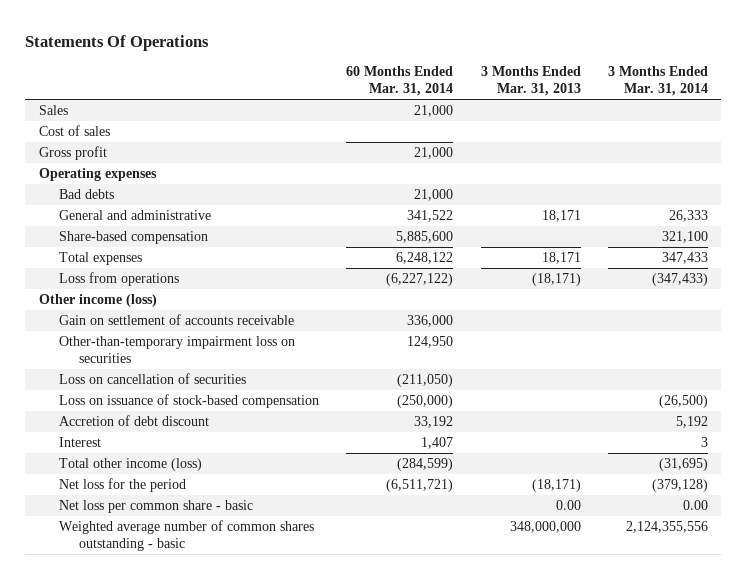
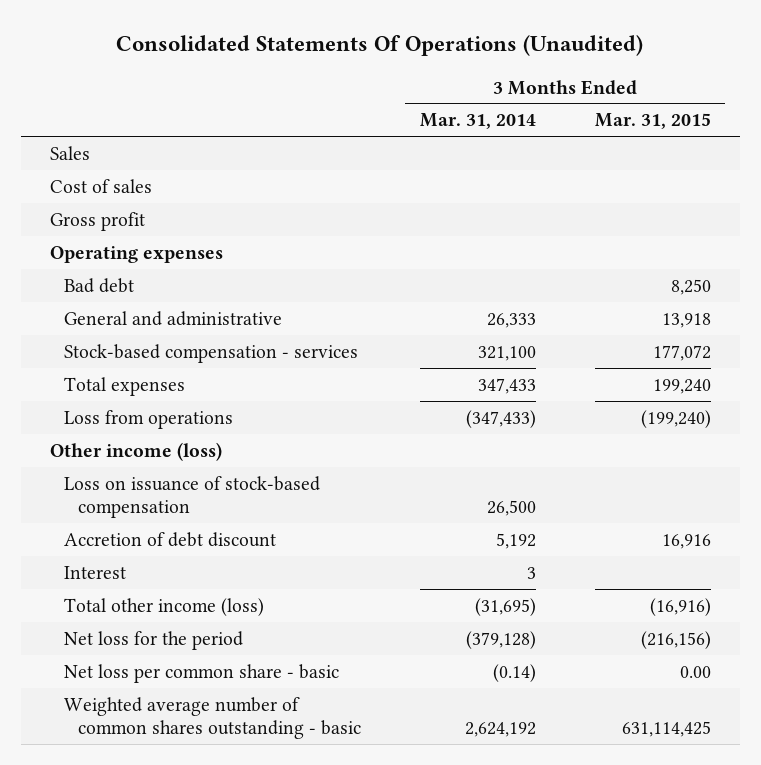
- Statements Of Operations
+ Consolidated Statements Of Operations (Unaudited)
- | 60 Months Ended Mar. 31, 2014 | 3 Months Ended Mar. 31, 2013 | 3 Months Ended Mar. 31, 2014
+ | 3 Months Ended Mar. 31, 2014 | 3 Months Ended Mar. 31, 2015
- Bad debts | 21,000 | |
+ Bad debt | | 8,250
- Share-based compensation | 5,885,600 | | 321,100
+ Stock-based compensation - services | 321,100 | 177,072
- Gain on settlement of accounts receivable | 336,000 | |
- Other-than-temporary impairment loss on securities | 124,950 | |
- Loss on cancellation of securities | (211,050) | |
- Loss on issuance of stock-based compensation | (250,000) | | (26,500)
+ Loss on issuance of stock-based compensation | 26,500 |
- Net loss per common share - basic | | 0.00 | 0.00
- Weighted average number of common shares outstanding - basic | | 348,000,000 | 2,124,355,556
+ Net loss per common share - basic | (0.14) | 0.00
+ Weighted average number of common shares outstanding - basic | 2,624,192 | 631,114,425

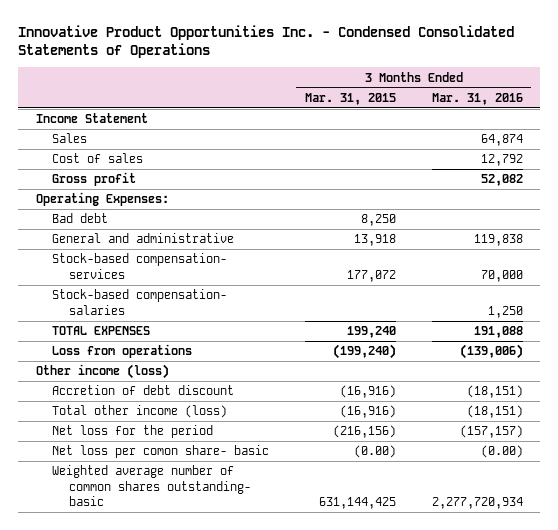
- Consolidated Statements Of Operations (Unaudited)
+ Innovative Product Opportunities Inc. - Condensed Consolidated Statements of Operations
- | 3 Months Ended Mar. 31, 2014 | 3 Months Ended Mar. 31, 2015
+ | 3 Months Ended Mar. 31, 2015 | 3 Months Ended Mar. 31, 2016
+ Income Statement
- Operating expenses
+ Operating Expenses:
- Stock-based compensation - services | 321,100 | 177,072
- Total expenses | 347,433 | 199,240
+ Stock-based compensation- services | 177,072 | 70,000
+ Stock-based compensation- salaries | | 1,250
+ TOTAL EXPENSES | 199,240 | 191,088
- Loss on issuance of stock-based compensation | 26,500 |
- Accretion of debt discount | 5,192 | 16,916
- Interest | 3 |
+ Accretion of debt discount | (16,916) | (18,151)
- Net loss per common share - basic | (0.14) | 0.00
- Weighted average number of common shares outstanding - basic | 2,624,192 | 631,114,425
+ Net loss per comon share- basic | (0.00) | (0.00)
+ Weighted average number of common shares outstanding- basic | 631,144,425 | 2,277,720,934

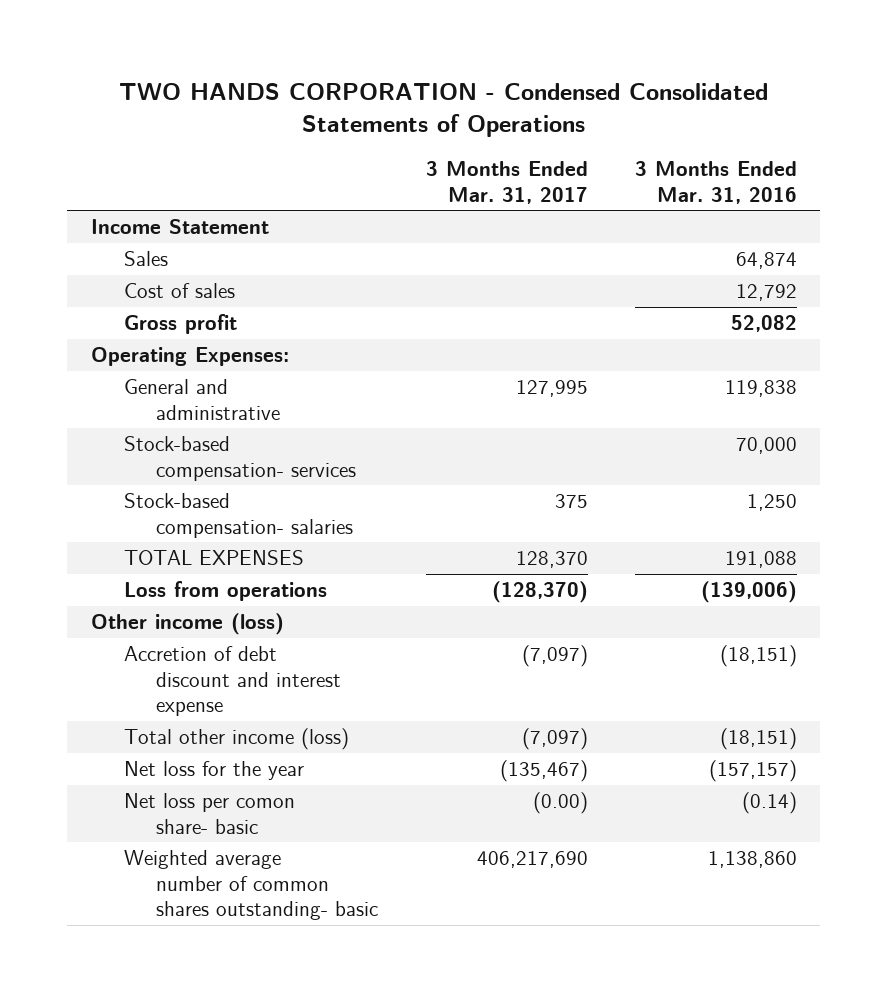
- Innovative Product Opportunities Inc. - Condensed Consolidated Statements of Operations
+ TWO HANDS CORPORATION - Condensed Consolidated Statements of Operations
- | 3 Months Ended Mar. 31, 2015 | 3 Months Ended Mar. 31, 2016
+ | 3 Months Ended Mar. 31, 2017 | 3 Months Ended Mar. 31, 2016
- Bad debt | 8,250 |
- Accretion of debt discount | (16,916) | (18,151)
+ Accretion of debt discount and interest expense | (7,097) | (18,151)
- Net loss for the period | (216,156) | (157,157)
- Net loss per comon share- basic | (0.00) | (0.00)
- Weighted average number of common shares outstanding- basic | 631,144,425 | 2,277,720,934
+ Net loss for the year | (135,467) | (157,157)
+ Net loss per comon share- basic | (0.00) | (0.14)
+ Weighted average number of common shares outstanding- basic | 406,217,690 | 1,138,860

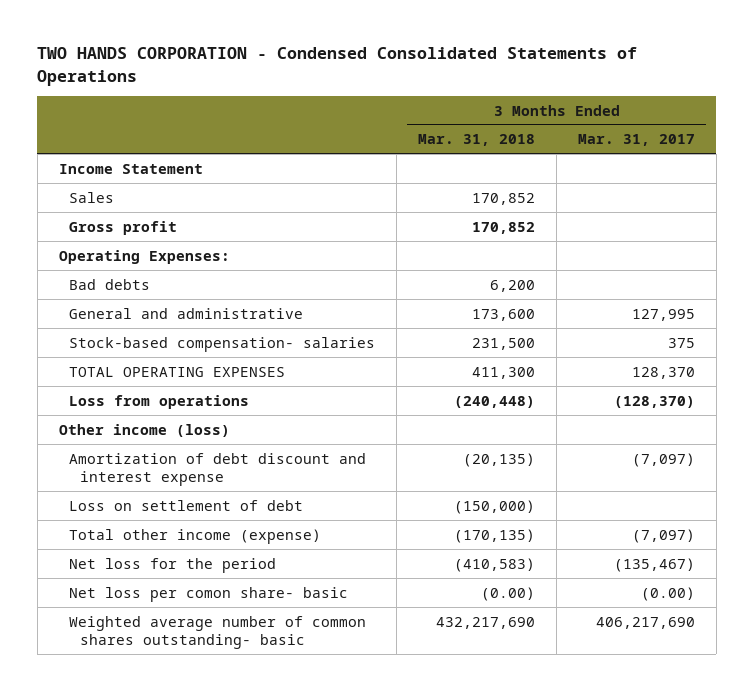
- | 3 Months Ended Mar. 31, 2017 | 3 Months Ended Mar. 31, 2016
+ | 3 Months Ended Mar. 31, 2018 | 3 Months Ended Mar. 31, 2017
- Cost of sales | | 12,792
+ Bad debts | 6,200 |
- Stock-based compensation- services | | 70,000
- TOTAL EXPENSES | 128,370 | 191,088
+ TOTAL OPERATING EXPENSES | 411,300 | 128,370
- Accretion of debt discount and interest expense | (7,097) | (18,151)
- Total other income (loss) | (7,097) | (18,151)
- Net loss for the year | (135,467) | (157,157)
+ Amortization of debt discount and interest expense | (20,135) | (7,097)
+ Loss on settlement of debt | (150,000) |
+ Total other income (expense) | (170,135) | (7,097)
+ Net loss for the period | (410,583) | (135,467)

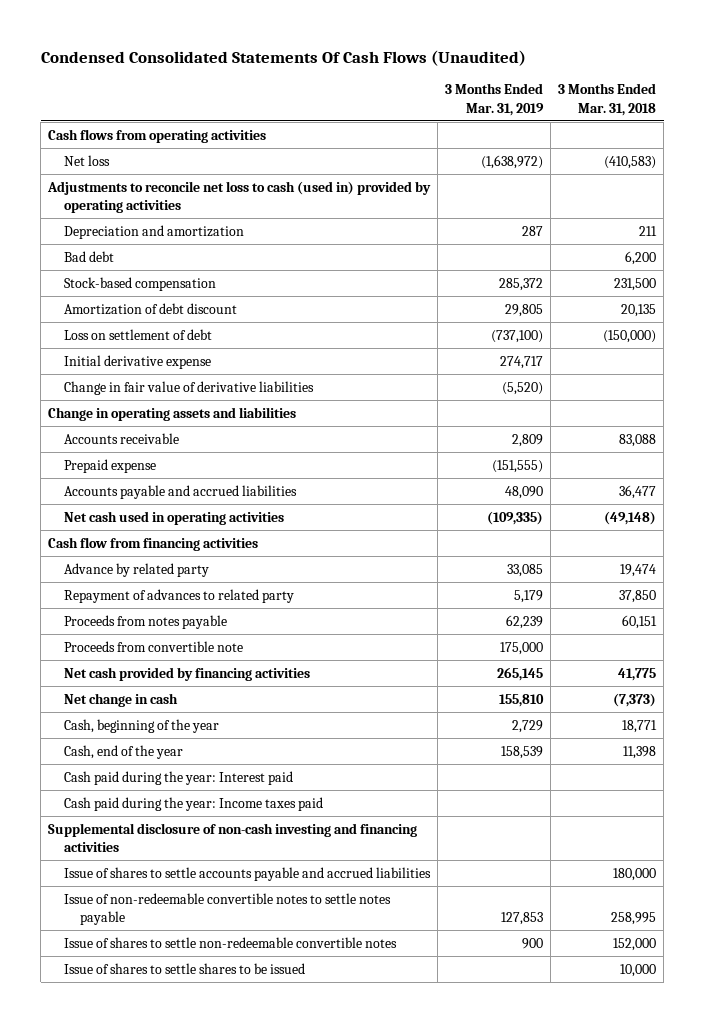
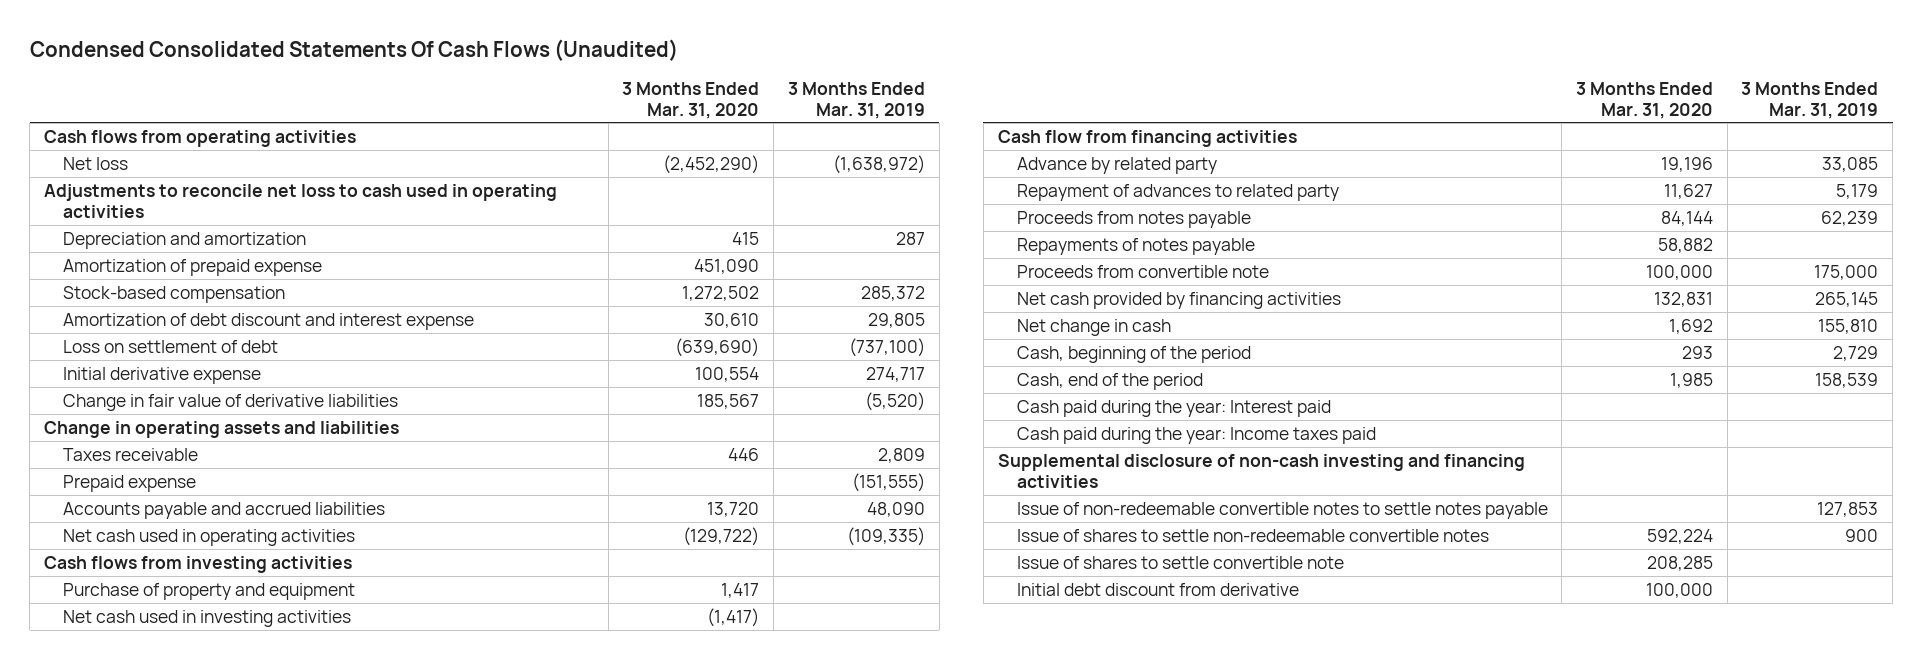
- | 3 Months Ended Mar. 31, 2019 | 3 Months Ended Mar. 31, 2018
+ | 3 Months Ended Mar. 31, 2020 | 3 Months Ended Mar. 31, 2019
- Adjustments to reconcile net loss to cash (used in) provided by operating activities
+ Adjustments to reconcile net loss to cash used in operating activities
- Bad debt | | 6,200
+ Amortization of prepaid expense | 451,090 |
- Amortization of debt discount | 29,805 | 20,135
+ Amortization of debt discount and interest expense | 30,610 | 29,805
- Accounts receivable | 2,809 | 83,088
+ Taxes receivable | 446 | 2,809
+ Cash flows from investing activities
+ Purchase of property and equipment | 1,417 |
+ Net cash used in investing activities | (1,417) |
+ Repayments of notes payable | 58,882 |
- Cash, beginning of the year | 2,729 | 18,771
- Cash, end of the year | 158,539 | 11,398
+ Cash, beginning of the period | 293 | 2,729
+ Cash, end of the period | 1,985 | 158,539
- Issue of shares to settle accounts payable and accrued liabilities | | 180,000
- Issue of shares to settle shares to be issued | | 10,000
+ Issue of shares to settle convertible note | 208,285 |
+ Initial debt discount from derivative | 100,000 |

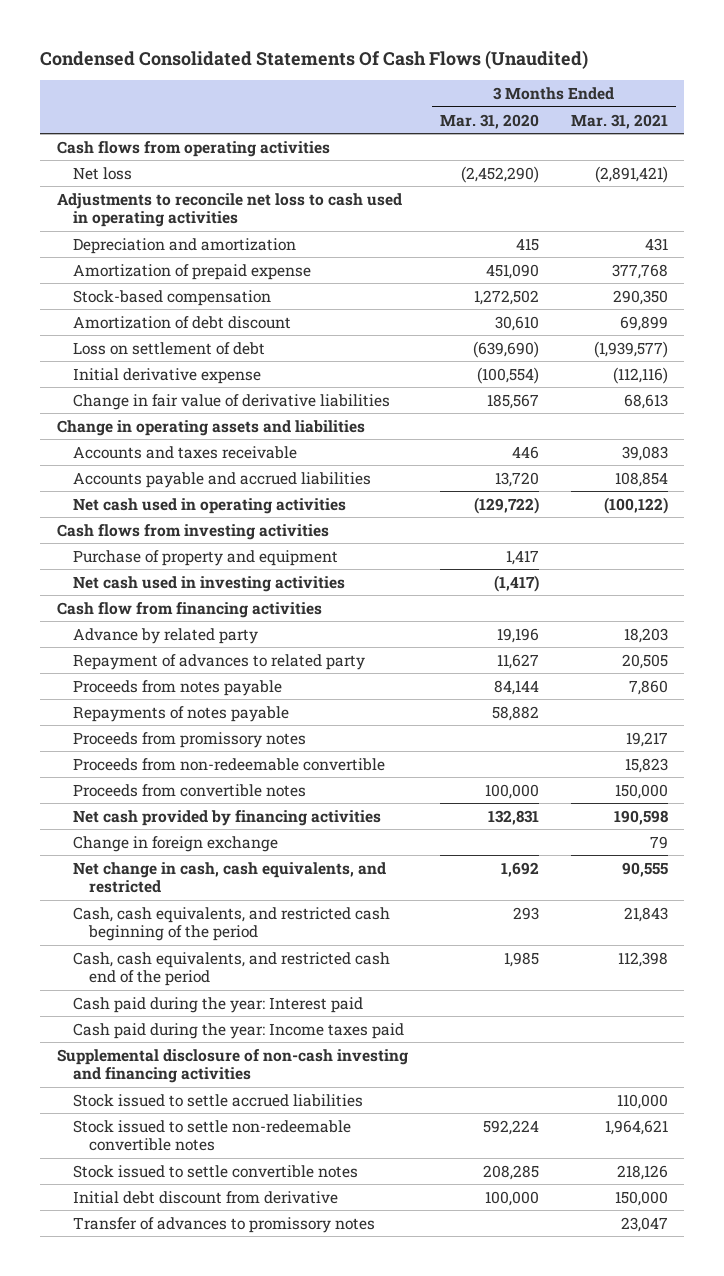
- | 3 Months Ended Mar. 31, 2020 | 3 Months Ended Mar. 31, 2019
+ | 3 Months Ended Mar. 31, 2020 | 3 Months Ended Mar. 31, 2021
- Amortization of debt discount and interest expense | 30,610 | 29,805
+ Amortization of debt discount | 30,610 | 69,899
- Initial derivative expense | 100,554 | 274,717
+ Initial derivative expense | (100,554) | (112,116)
- Taxes receivable | 446 | 2,809
- Prepaid expense | | (151,555)
+ Accounts and taxes receivable | 446 | 39,083
- Proceeds from convertible note | 100,000 | 175,000
+ Proceeds from promissory notes | | 19,217
+ Proceeds from non-redeemable convertible | | 15,823
+ Proceeds from convertible notes | 100,000 | 150,000
- Net change in cash | 1,692 | 155,810
- Cash, beginning of the period | 293 | 2,729
- Cash, end of the period | 1,985 | 158,539
+ Change in foreign exchange | | 79
+ Net change in cash, cash equivalents, and restricted | 1,692 | 90,555
+ Cash, cash equivalents, and restricted cash beginning of the period | 293 | 21,843
+ Cash, cash equivalents, and restricted cash end of the period | 1,985 | 112,398
- Issue of non-redeemable convertible notes to settle notes payable | | 127,853
- Issue of shares to settle non-redeemable convertible notes | 592,224 | 900
- Issue of shares to settle convertible note | 208,285 |
+ Stock issued to settle accrued liabilities | | 110,000
+ Stock issued to settle non-redeemable convertible notes | 592,224 | 1,964,621
+ Stock issued to settle convertible notes | 208,285 | 218,126
+ Transfer of advances to promissory notes | | 23,047

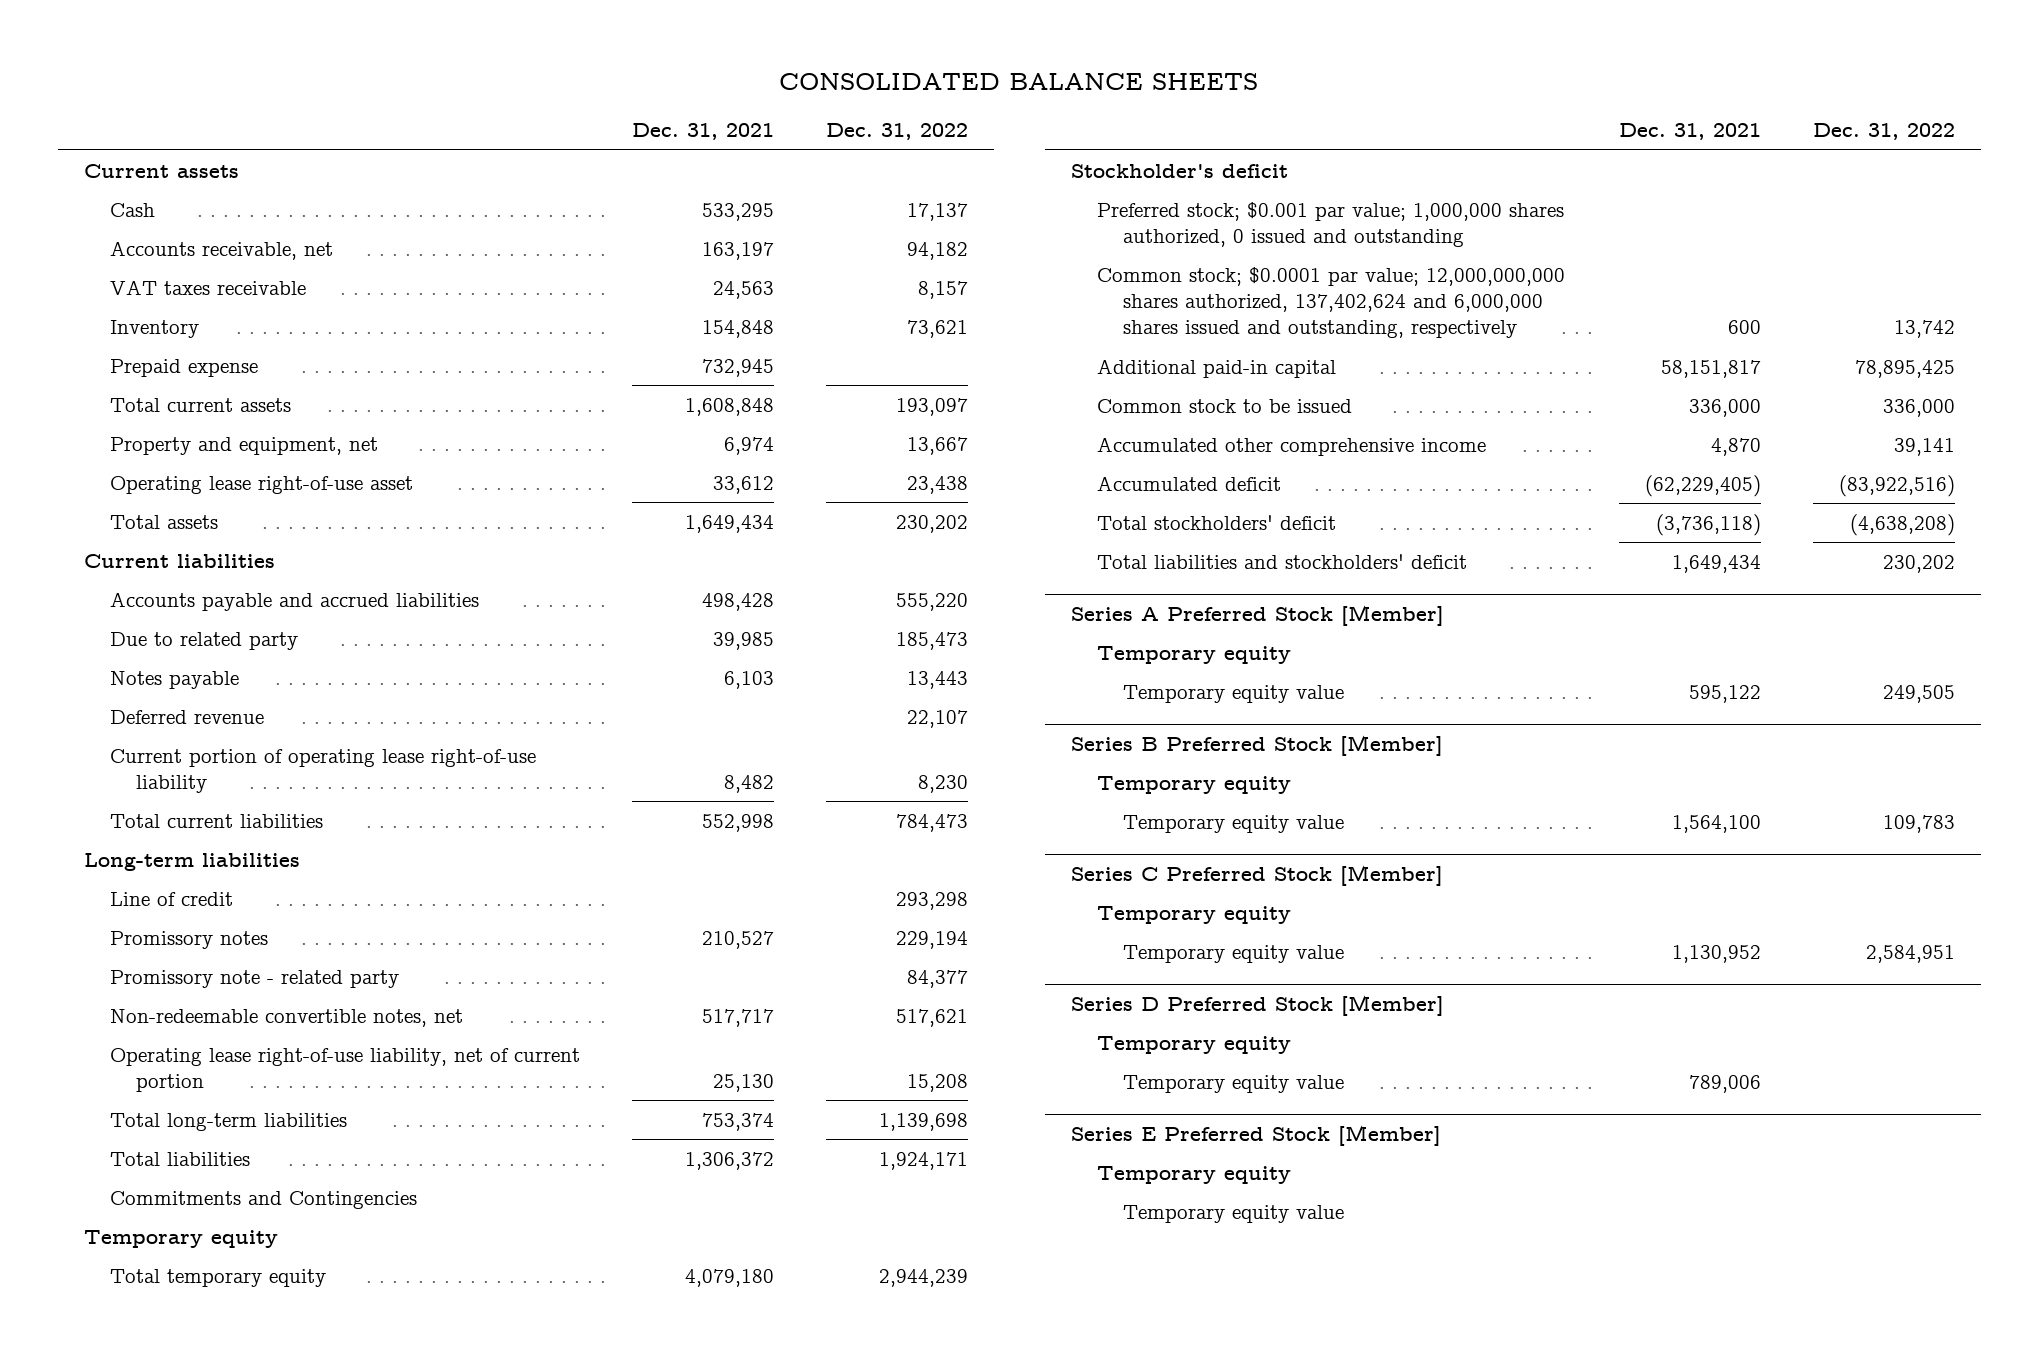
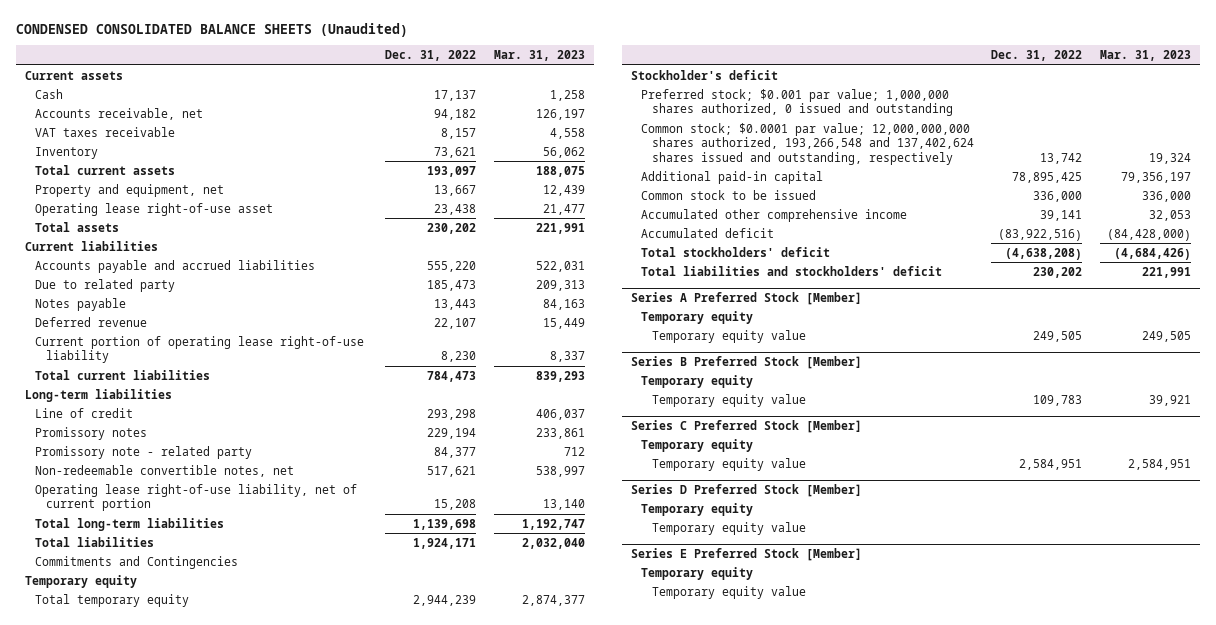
- CONSOLIDATED BALANCE SHEETS
+ CONDENSED CONSOLIDATED BALANCE SHEETS (Unaudited)
- | Dec. 31, 2021 | Dec. 31, 2022
+ | Dec. 31, 2022 | Mar. 31, 2023
- Prepaid expense | 732,945 |
- Common stock; $0.0001 par value; 12,000,000,000 shares authorized, 137,402,624 and 6,000,000 shares issued and outstanding, respectively | 600 | 13,742
+ Common stock; $0.0001 par value; 12,000,000,000 shares authorized, 193,266,548 and 137,402,624 shares issued and outstanding, respectively | 13,742 | 19,324

